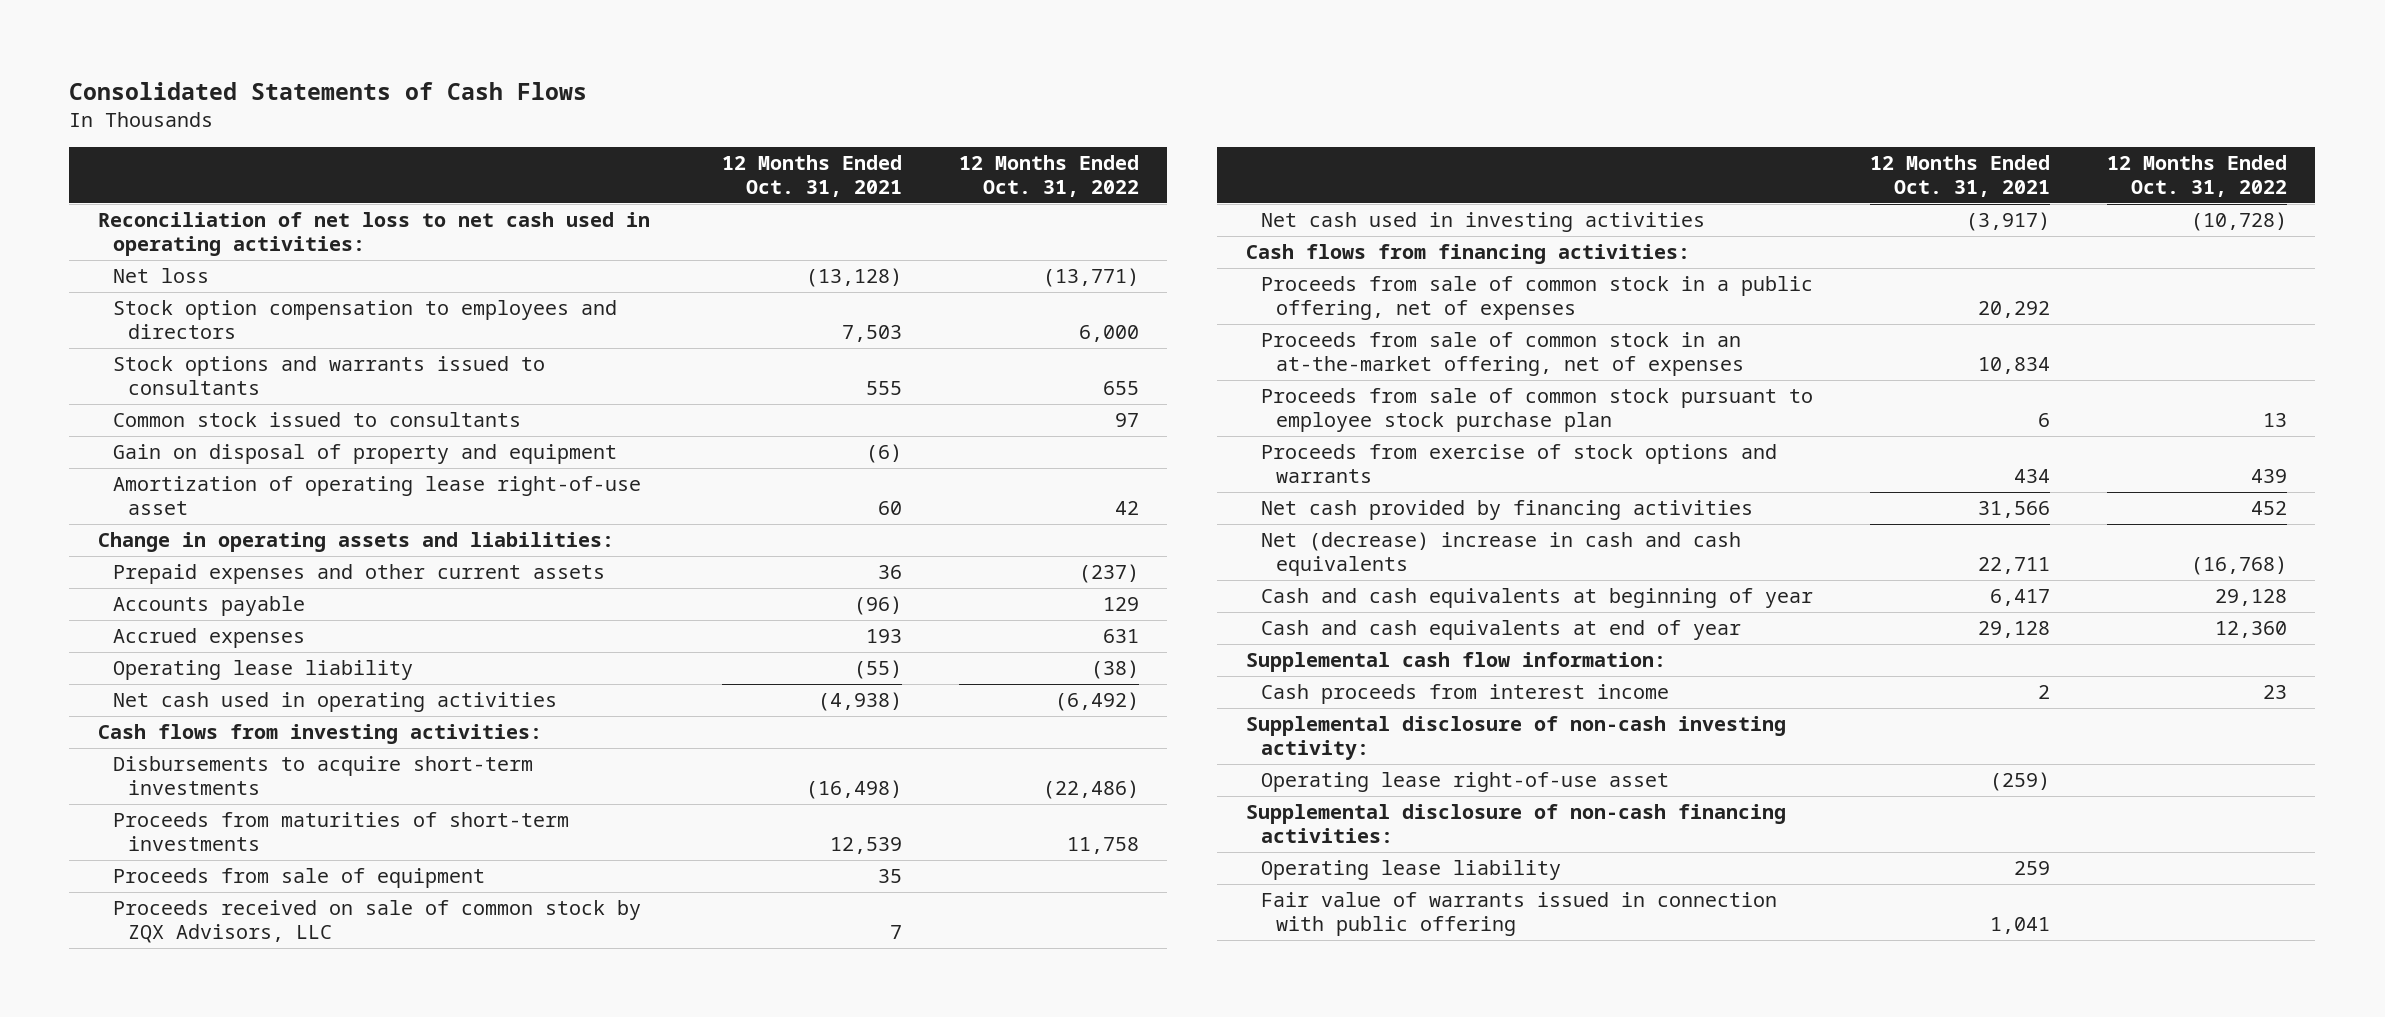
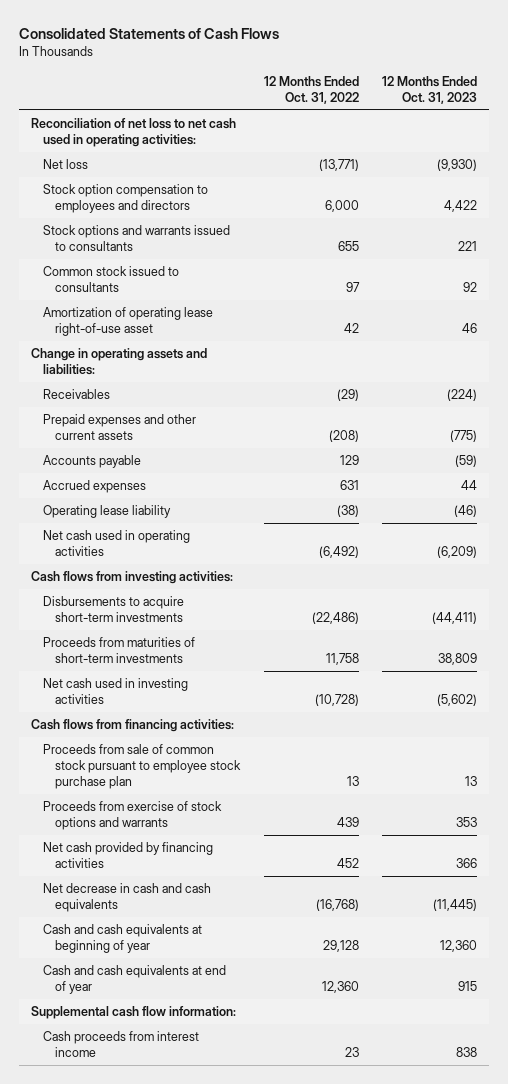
- | 12 Months Ended Oct. 31, 2021 | 12 Months Ended Oct. 31, 2022
+ | 12 Months Ended Oct. 31, 2022 | 12 Months Ended Oct. 31, 2023
- Gain on disposal of property and equipment | (6) |
- Prepaid expenses and other current assets | 36 | (237)
+ Receivables | (29) | (224)
+ Prepaid expenses and other current assets | (208) | (775)
- Proceeds from sale of equipment | 35 |
- Proceeds received on sale of common stock by ZQX Advisors, LLC | 7 |
- Proceeds from sale of common stock in a public offering, net of expenses | 20,292 |
- Proceeds from sale of common stock in an at-the-market offering, net of expenses | 10,834 |
- Net (decrease) increase in cash and cash equivalents | 22,711 | (16,768)
+ Net decrease in cash and cash equivalents | (16,768) | (11,445)
- Supplemental disclosure of non-cash investing activity:
- Operating lease right-of-use asset | (259) |
- Supplemental disclosure of non-cash financing activities:
- Operating lease liability | 259 |
- Fair value of warrants issued in connection with public offering | 1,041 |

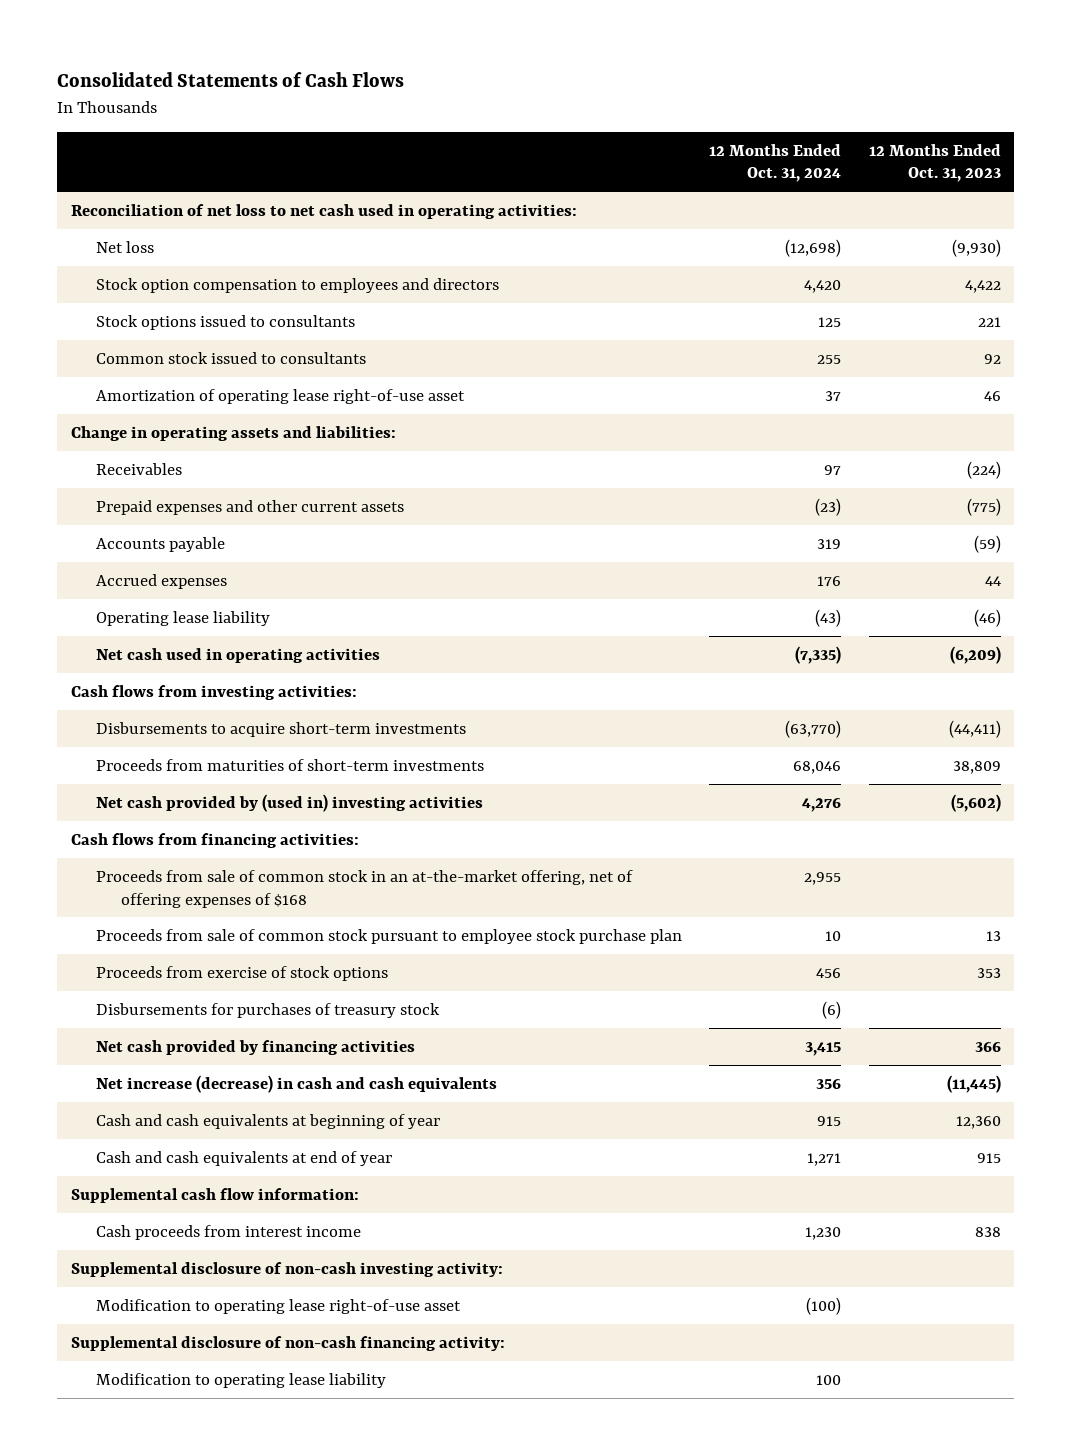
- | 12 Months Ended Oct. 31, 2022 | 12 Months Ended Oct. 31, 2023
+ | 12 Months Ended Oct. 31, 2024 | 12 Months Ended Oct. 31, 2023
- Stock options and warrants issued to consultants | 655 | 221
+ Stock options issued to consultants | 125 | 221
- Net cash used in investing activities | (10,728) | (5,602)
+ Net cash provided by (used in) investing activities | 4,276 | (5,602)
+ Proceeds from sale of common stock in an at-the-market offering, net of offering expenses of $168 | 2,955 |
- Proceeds from exercise of stock options and warrants | 439 | 353
+ Proceeds from exercise of stock options | 456 | 353
+ Disbursements for purchases of treasury stock | (6) |
- Net decrease in cash and cash equivalents | (16,768) | (11,445)
+ Net increase (decrease) in cash and cash equivalents | 356 | (11,445)
+ Supplemental disclosure of non-cash investing activity:
+ Modification to operating lease right-of-use asset | (100) |
+ Supplemental disclosure of non-cash financing activity:
+ Modification to operating lease liability | 100 |

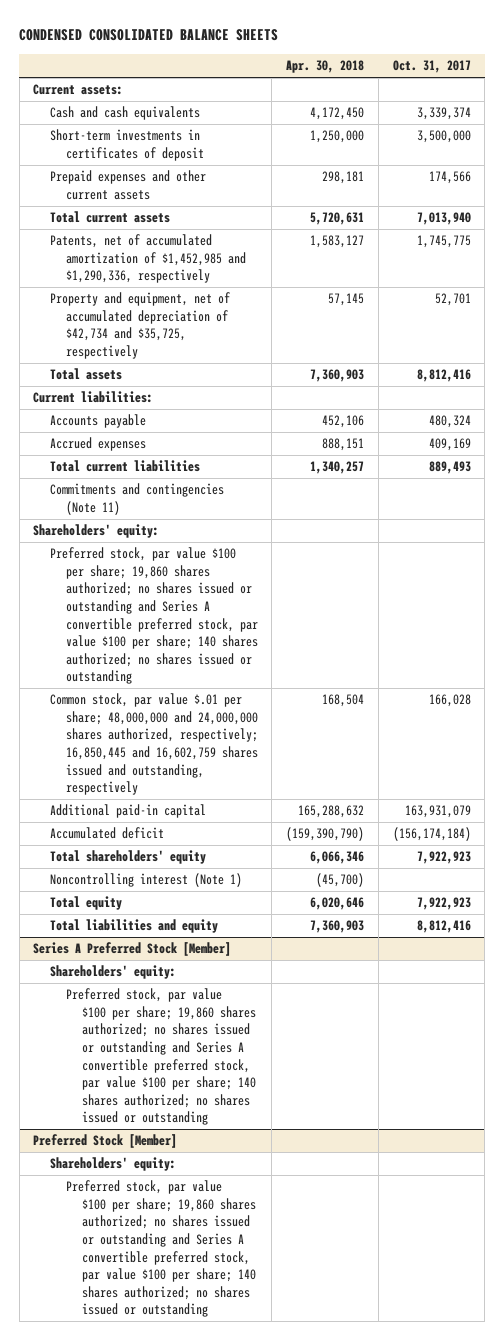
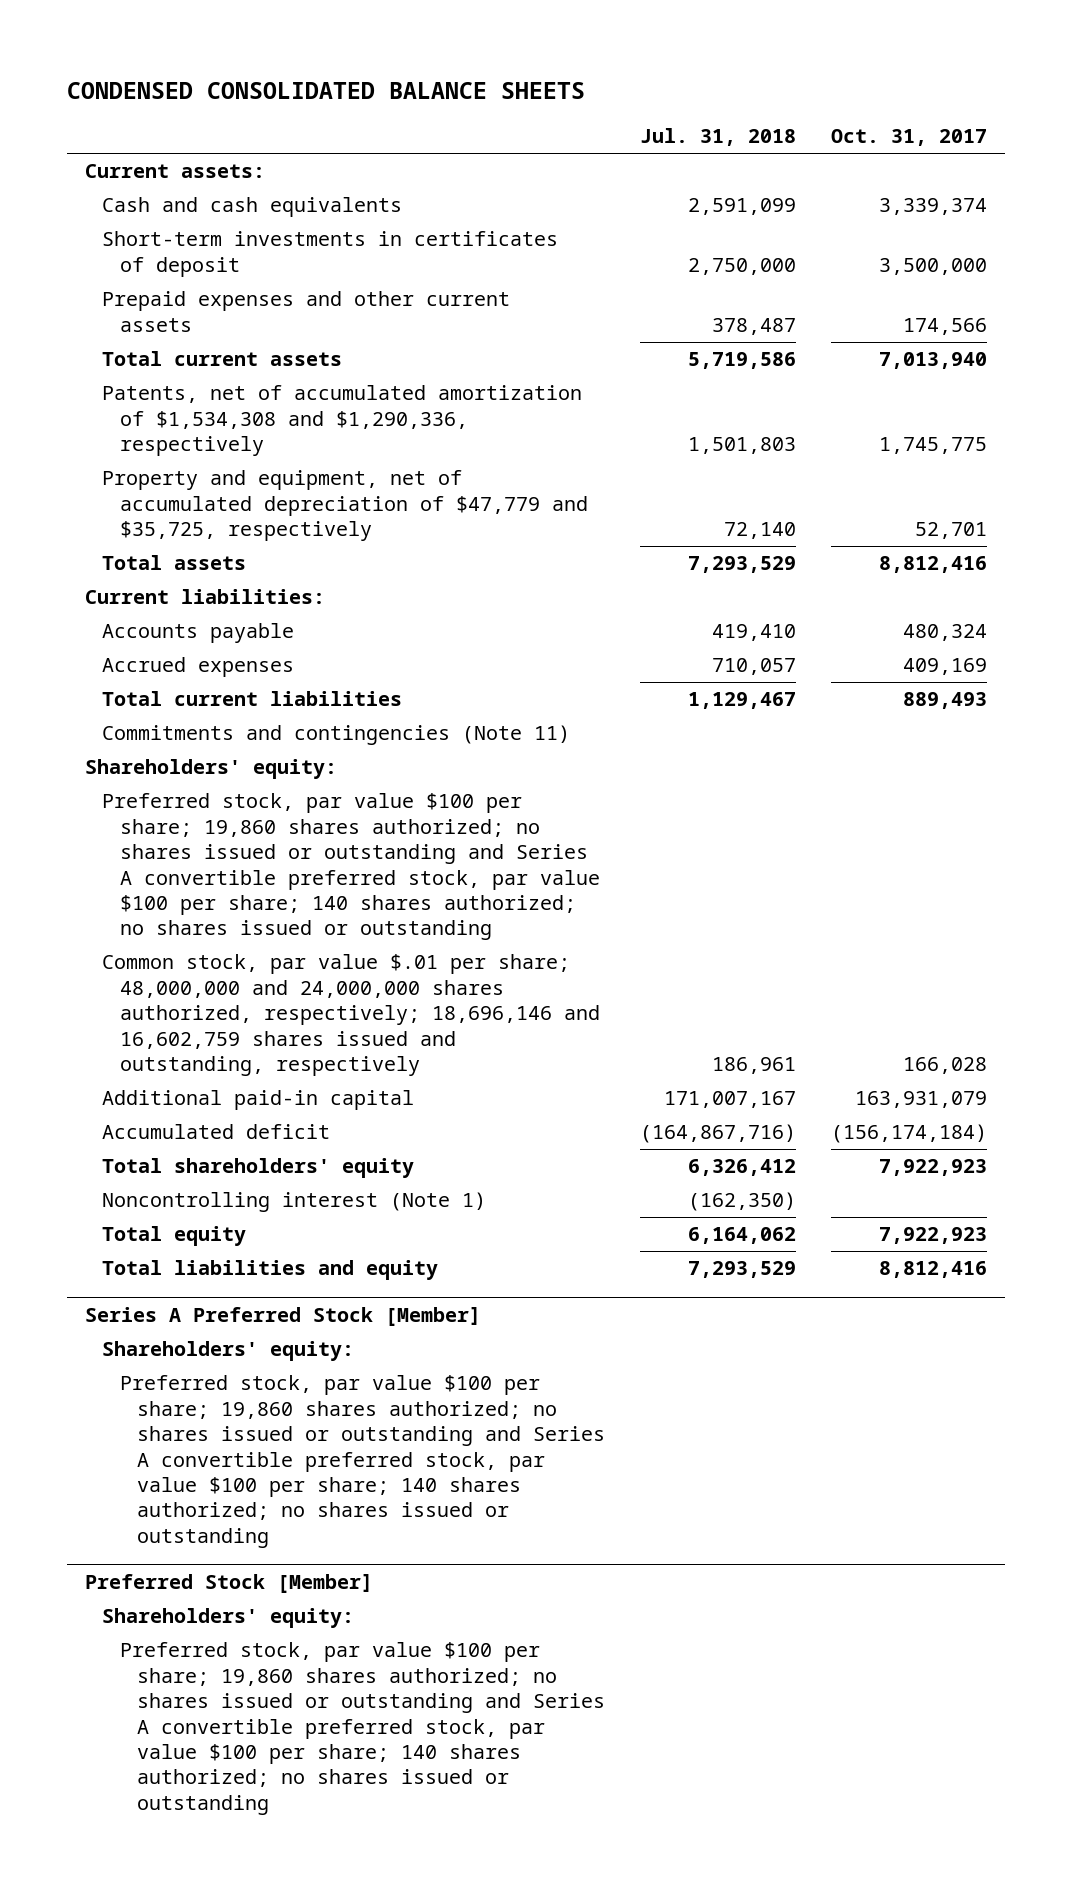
- | Apr. 30, 2018 | Oct. 31, 2017
+ | Jul. 31, 2018 | Oct. 31, 2017
- Patents, net of accumulated amortization of $1,452,985 and $1,290,336, respectively | 1,583,127 | 1,745,775
- Property and equipment, net of accumulated depreciation of $42,734 and $35,725, respectively | 57,145 | 52,701
+ Patents, net of accumulated amortization of $1,534,308 and $1,290,336, respectively | 1,501,803 | 1,745,775
+ Property and equipment, net of accumulated depreciation of $47,779 and $35,725, respectively | 72,140 | 52,701
- Common stock, par value $.01 per share; 48,000,000 and 24,000,000 shares authorized, respectively; 16,850,445 and 16,602,759 shares issued and outstanding, respectively | 168,504 | 166,028
+ Common stock, par value $.01 per share; 48,000,000 and 24,000,000 shares authorized, respectively; 18,696,146 and 16,602,759 shares issued and outstanding, respectively | 186,961 | 166,028

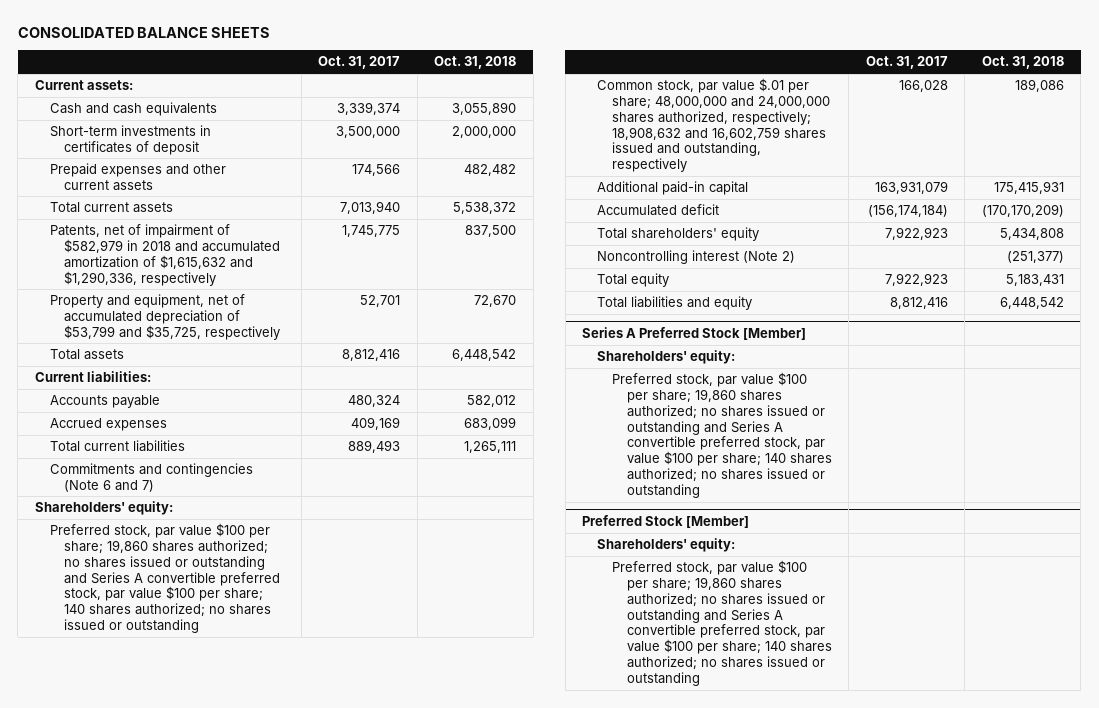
- CONDENSED CONSOLIDATED BALANCE SHEETS
+ CONSOLIDATED BALANCE SHEETS
- | Jul. 31, 2018 | Oct. 31, 2017
+ | Oct. 31, 2017 | Oct. 31, 2018
- Patents, net of accumulated amortization of $1,534,308 and $1,290,336, respectively | 1,501,803 | 1,745,775
- Property and equipment, net of accumulated depreciation of $47,779 and $35,725, respectively | 72,140 | 52,701
+ Patents, net of impairment of $582,979 in 2018 and accumulated amortization of $1,615,632 and $1,290,336, respectively | 1,745,775 | 837,500
+ Property and equipment, net of accumulated depreciation of $53,799 and $35,725, respectively | 52,701 | 72,670
- Commitments and contingencies (Note 11)
+ Commitments and contingencies (Note 6 and 7)
- Common stock, par value $.01 per share; 48,000,000 and 24,000,000 shares authorized, respectively; 18,696,146 and 16,602,759 shares issued and outstanding, respectively | 186,961 | 166,028
+ Common stock, par value $.01 per share; 48,000,000 and 24,000,000 shares authorized, respectively; 18,908,632 and 16,602,759 shares issued and outstanding, respectively | 166,028 | 189,086
- Noncontrolling interest (Note 1) | (162,350) |
+ Noncontrolling interest (Note 2) | | (251,377)

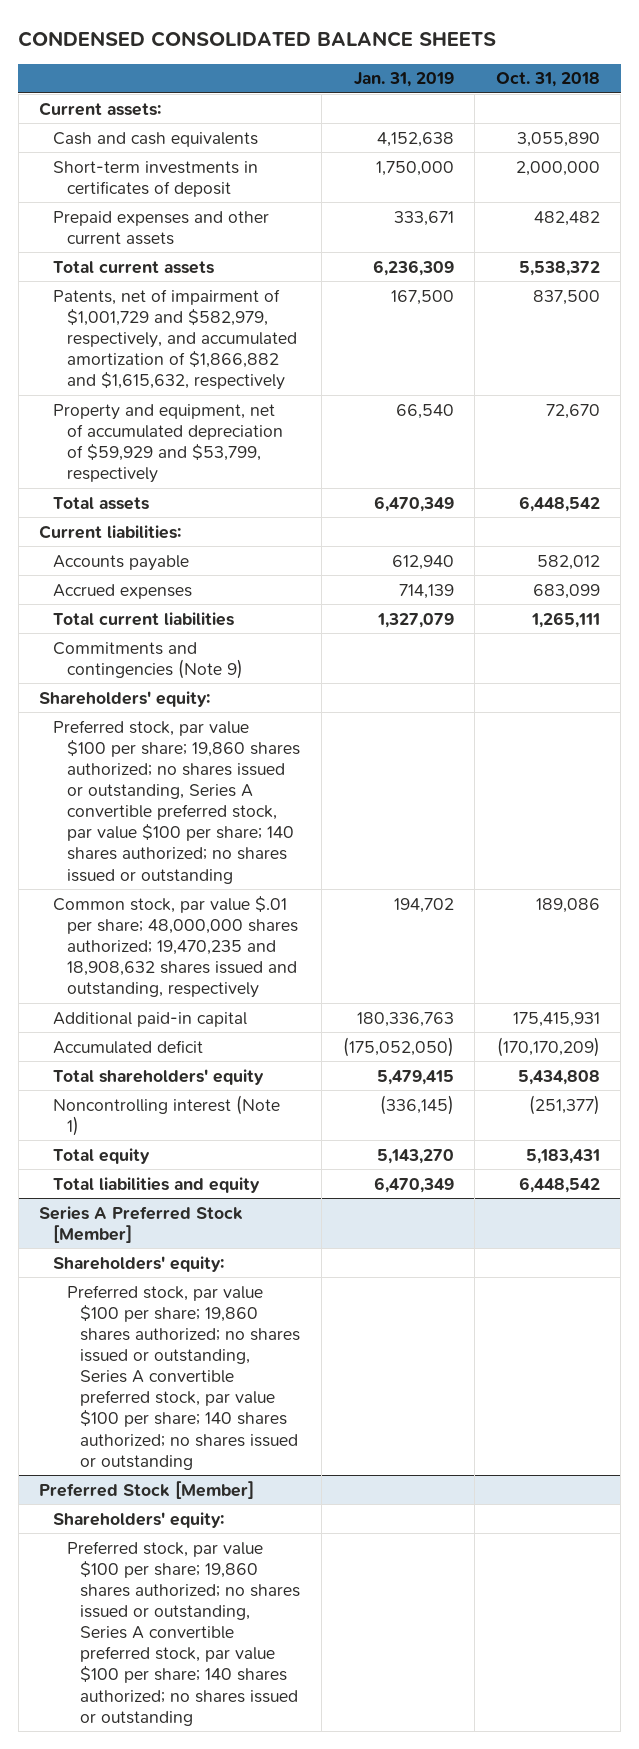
- CONSOLIDATED BALANCE SHEETS
+ CONDENSED CONSOLIDATED BALANCE SHEETS
- | Oct. 31, 2017 | Oct. 31, 2018
+ | Jan. 31, 2019 | Oct. 31, 2018
- Patents, net of impairment of $582,979 in 2018 and accumulated amortization of $1,615,632 and $1,290,336, respectively | 1,745,775 | 837,500
- Property and equipment, net of accumulated depreciation of $53,799 and $35,725, respectively | 52,701 | 72,670
+ Patents, net of impairment of $1,001,729 and $582,979, respectively, and accumulated amortization of $1,866,882 and $1,615,632, respectively | 167,500 | 837,500
+ Property and equipment, net of accumulated depreciation of $59,929 and $53,799, respectively | 66,540 | 72,670
- Commitments and contingencies (Note 6 and 7)
+ Commitments and contingencies (Note 9)
- Preferred stock, par value $100 per share; 19,860 shares authorized; no shares issued or outstanding and Series A convertible preferred stock, par value $100 per share; 140 shares authorized; no shares issued or outstanding
- Common stock, par value $.01 per share; 48,000,000 and 24,000,000 shares authorized, respectively; 18,908,632 and 16,602,759 shares issued and outstanding, respectively | 166,028 | 189,086
+ Preferred stock, par value $100 per share; 19,860 shares authorized; no shares issued or outstanding, Series A convertible preferred stock, par value $100 per share; 140 shares authorized; no shares issued or outstanding
+ Common stock, par value $.01 per share; 48,000,000 shares authorized; 19,470,235 and 18,908,632 shares issued and outstanding, respectively | 194,702 | 189,086
- Noncontrolling interest (Note 2) | | (251,377)
+ Noncontrolling interest (Note 1) | (336,145) | (251,377)
@ Series A Preferred Stock [Member]
- Preferred stock, par value $100 per share; 19,860 shares authorized; no shares issued or outstanding and Series A convertible preferred stock, par value $100 per share; 140 shares authorized; no shares issued or outstanding
+ Preferred stock, par value $100 per share; 19,860 shares authorized; no shares issued or outstanding, Series A convertible preferred stock, par value $100 per share; 140 shares authorized; no shares issued or outstanding
@ Preferred Stock [Member]
- Preferred stock, par value $100 per share; 19,860 shares authorized; no shares issued or outstanding and Series A convertible preferred stock, par value $100 per share; 140 shares authorized; no shares issued or outstanding
+ Preferred stock, par value $100 per share; 19,860 shares authorized; no shares issued or outstanding, Series A convertible preferred stock, par value $100 per share; 140 shares authorized; no shares issued or outstanding

